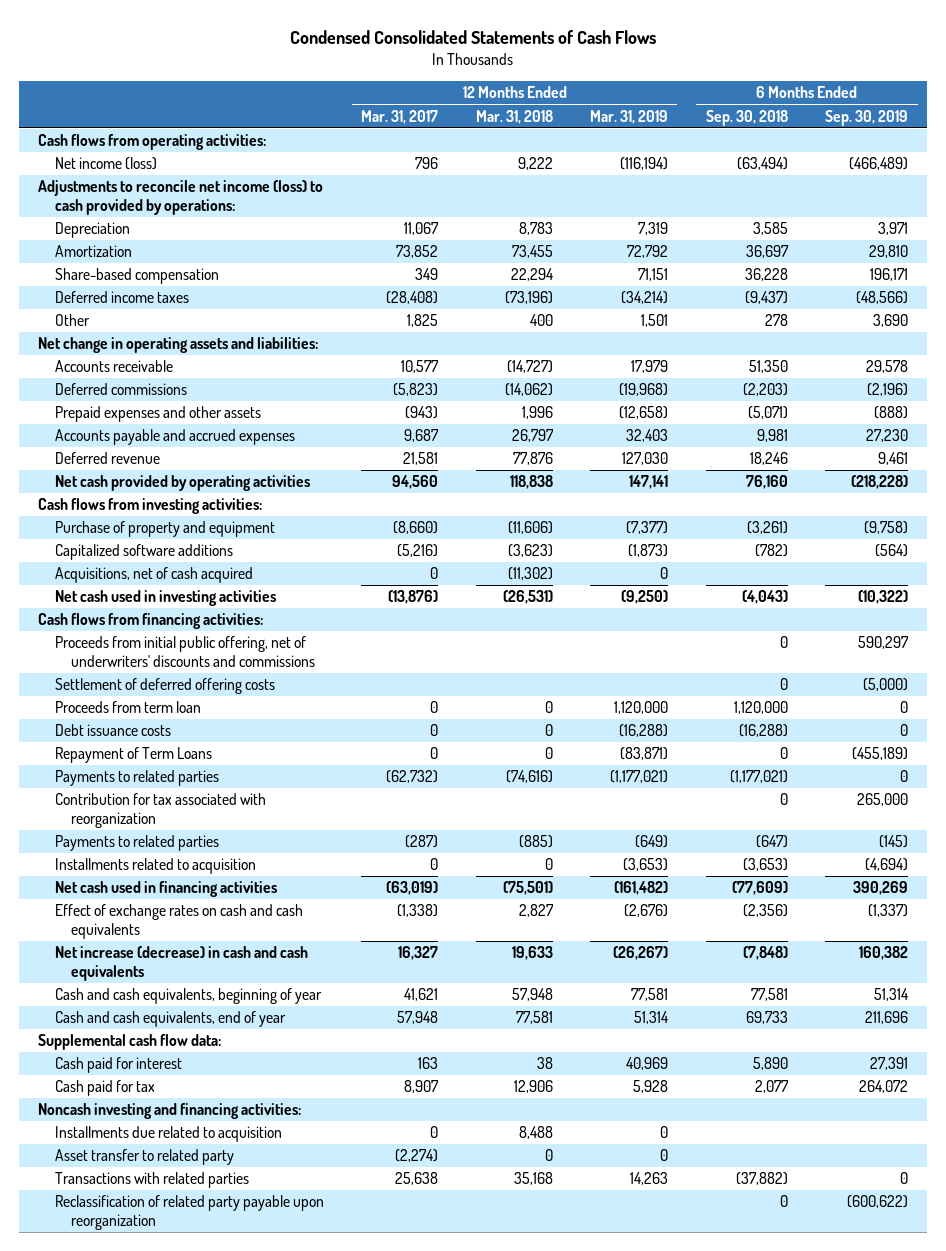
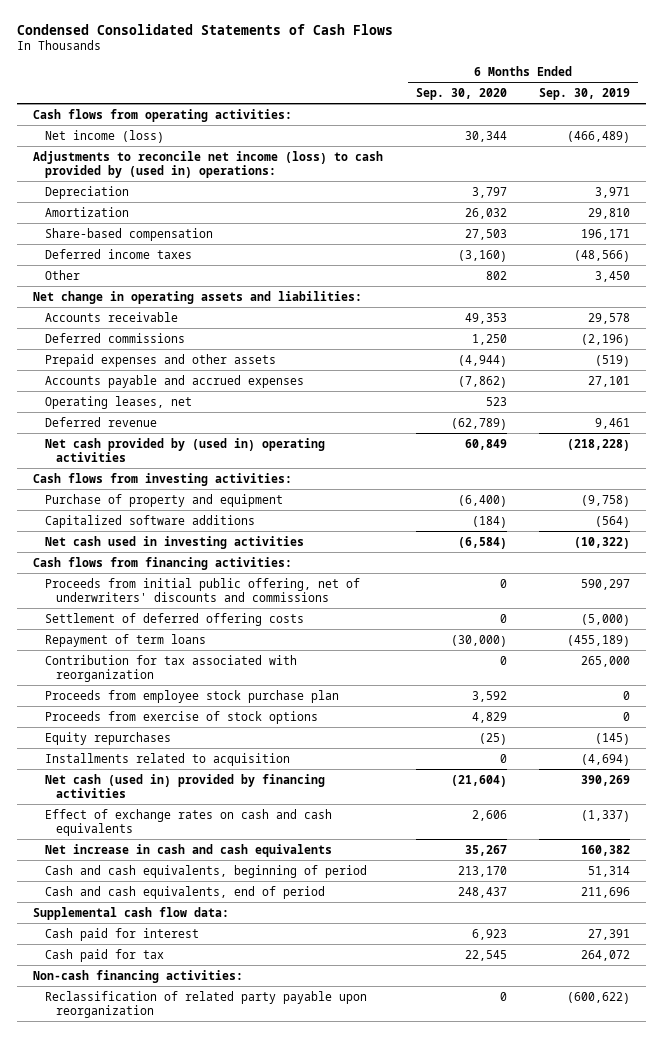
- | 12 Months Ended Mar. 31, 2017 | 12 Months Ended Mar. 31, 2018 | 12 Months Ended Mar. 31, 2019 | 6 Months Ended Sep. 30, 2018 | 6 Months Ended Sep. 30, 2019
+ | 6 Months Ended Sep. 30, 2020 | 6 Months Ended Sep. 30, 2019
- Adjustments to reconcile net income (loss) to cash provided by operations:
+ Adjustments to reconcile net income (loss) to cash provided by (used in) operations:
- Other | 1,825 | 400 | 1,501 | 278 | 3,690
+ Other | 802 | 3,450
- Prepaid expenses and other assets | (943) | 1,996 | (12,658) | (5,071) | (888)
- Accounts payable and accrued expenses | 9,687 | 26,797 | 32,403 | 9,981 | 27,230
+ Prepaid expenses and other assets | (4,944) | (519)
+ Accounts payable and accrued expenses | (7,862) | 27,101
+ Operating leases, net | 523 |
- Net cash provided by operating activities | 94,560 | 118,838 | 147,141 | 76,160 | (218,228)
+ Net cash provided by (used in) operating activities | 60,849 | (218,228)
- Acquisitions, net of cash acquired | 0 | (11,302) | 0 | |
- Proceeds from term loan | 0 | 0 | 1,120,000 | 1,120,000 | 0
- Debt issuance costs | 0 | 0 | (16,288) | (16,288) | 0
- Repayment of Term Loans | 0 | 0 | (83,871) | 0 | (455,189)
- Payments to related parties | (62,732) | (74,616) | (1,177,021) | (1,177,021) | 0
+ Repayment of term loans | (30,000) | (455,189)
- Payments to related parties | (287) | (885) | (649) | (647) | (145)
+ Proceeds from employee stock purchase plan | 3,592 | 0
+ Proceeds from exercise of stock options | 4,829 | 0
+ Equity repurchases | (25) | (145)
- Net cash used in financing activities | (63,019) | (75,501) | (161,482) | (77,609) | 390,269
+ Net cash (used in) provided by financing activities | (21,604) | 390,269
- Net increase (decrease) in cash and cash equivalents | 16,327 | 19,633 | (26,267) | (7,848) | 160,382
- Cash and cash equivalents, beginning of year | 41,621 | 57,948 | 77,581 | 77,581 | 51,314
- Cash and cash equivalents, end of year | 57,948 | 77,581 | 51,314 | 69,733 | 211,696
+ Net increase in cash and cash equivalents | 35,267 | 160,382
+ Cash and cash equivalents, beginning of period | 213,170 | 51,314
+ Cash and cash equivalents, end of period | 248,437 | 211,696
- Noncash investing and financing activities:
- Installments due related to acquisition | 0 | 8,488 | 0 | |
- Asset transfer to related party | (2,274) | 0 | 0 | |
- Transactions with related parties | 25,638 | 35,168 | 14,263 | (37,882) | 0
+ Non-cash financing activities:

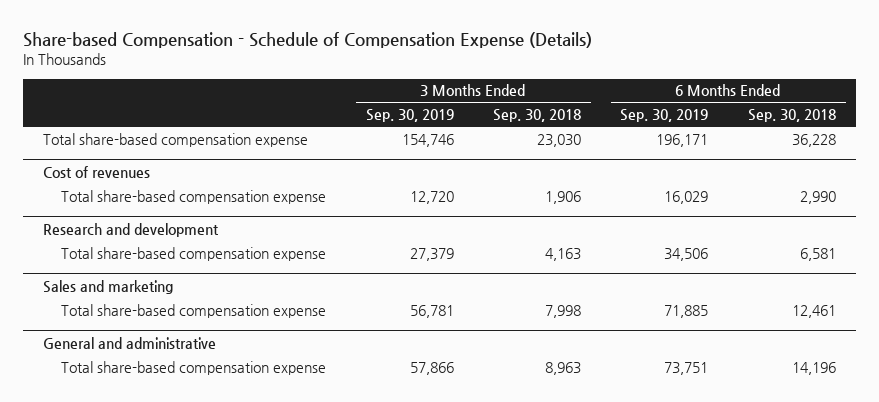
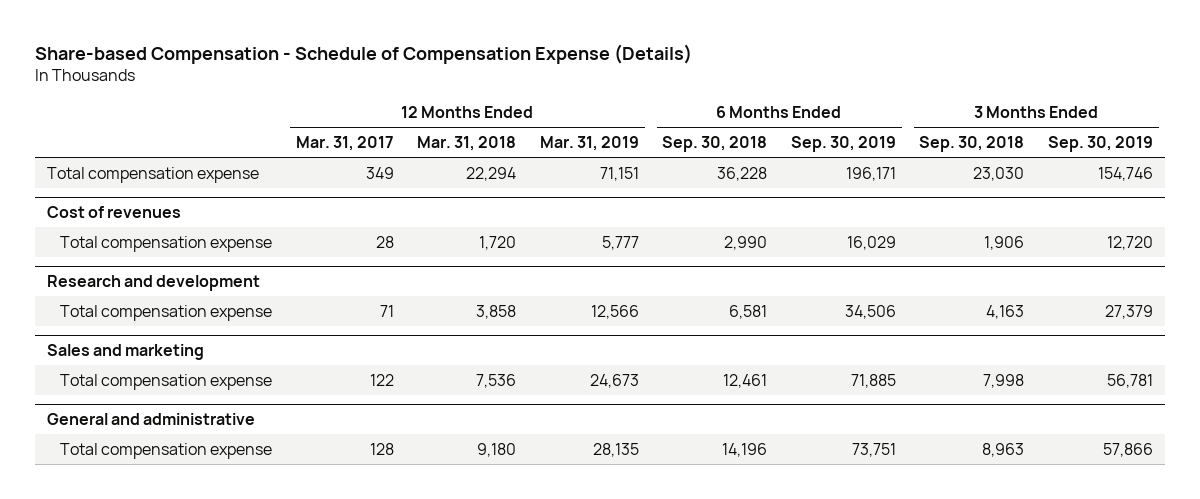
- | 3 Months Ended Sep. 30, 2019 | 3 Months Ended Sep. 30, 2018 | 6 Months Ended Sep. 30, 2019 | 6 Months Ended Sep. 30, 2018
+ | 12 Months Ended Mar. 31, 2017 | 12 Months Ended Mar. 31, 2018 | 12 Months Ended Mar. 31, 2019 | 6 Months Ended Sep. 30, 2018 | 6 Months Ended Sep. 30, 2019 | 3 Months Ended Sep. 30, 2018 | 3 Months Ended Sep. 30, 2019
- Total share-based compensation expense | 154,746 | 23,030 | 196,171 | 36,228
+ Total compensation expense | 349 | 22,294 | 71,151 | 36,228 | 196,171 | 23,030 | 154,746
@ Cost of revenues
- Total share-based compensation expense | 12,720 | 1,906 | 16,029 | 2,990
+ Total compensation expense | 28 | 1,720 | 5,777 | 2,990 | 16,029 | 1,906 | 12,720
@ Research and development
- Total share-based compensation expense | 27,379 | 4,163 | 34,506 | 6,581
+ Total compensation expense | 71 | 3,858 | 12,566 | 6,581 | 34,506 | 4,163 | 27,379
@ Sales and marketing
- Total share-based compensation expense | 56,781 | 7,998 | 71,885 | 12,461
+ Total compensation expense | 122 | 7,536 | 24,673 | 12,461 | 71,885 | 7,998 | 56,781
@ General and administrative
- Total share-based compensation expense | 57,866 | 8,963 | 73,751 | 14,196
+ Total compensation expense | 128 | 9,180 | 28,135 | 14,196 | 73,751 | 8,963 | 57,866

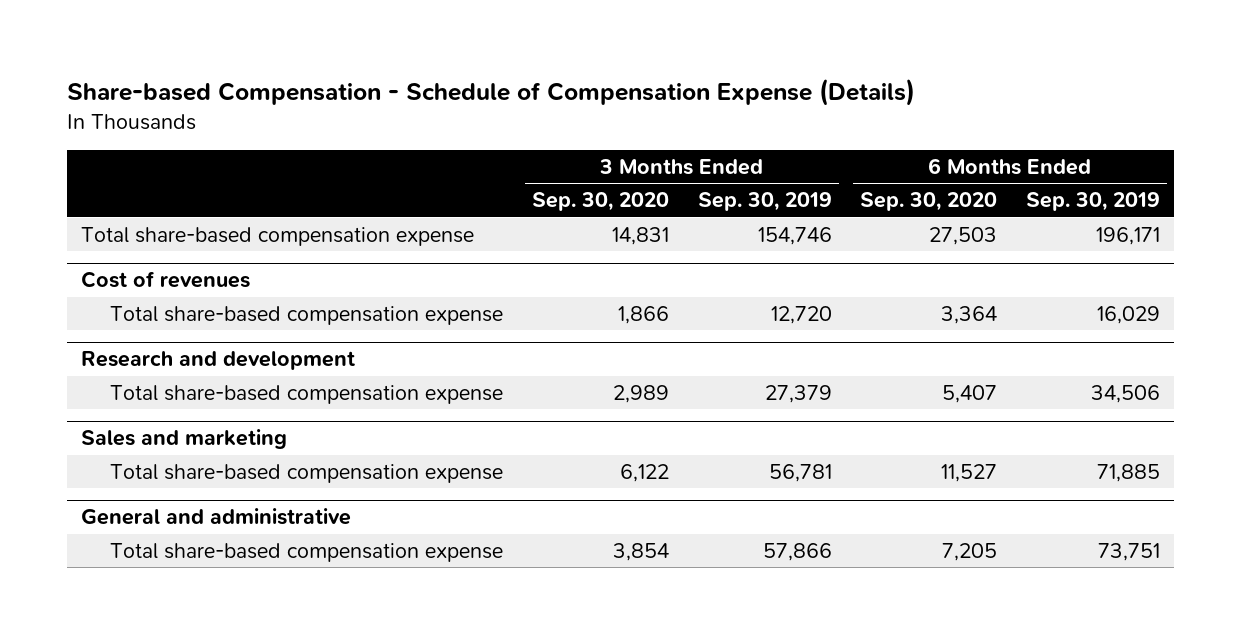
- | 12 Months Ended Mar. 31, 2017 | 12 Months Ended Mar. 31, 2018 | 12 Months Ended Mar. 31, 2019 | 6 Months Ended Sep. 30, 2018 | 6 Months Ended Sep. 30, 2019 | 3 Months Ended Sep. 30, 2018 | 3 Months Ended Sep. 30, 2019
+ | 3 Months Ended Sep. 30, 2020 | 3 Months Ended Sep. 30, 2019 | 6 Months Ended Sep. 30, 2020 | 6 Months Ended Sep. 30, 2019
- Total compensation expense | 349 | 22,294 | 71,151 | 36,228 | 196,171 | 23,030 | 154,746
+ Total share-based compensation expense | 14,831 | 154,746 | 27,503 | 196,171
@ Cost of revenues
- Total compensation expense | 28 | 1,720 | 5,777 | 2,990 | 16,029 | 1,906 | 12,720
+ Total share-based compensation expense | 1,866 | 12,720 | 3,364 | 16,029
@ Research and development
- Total compensation expense | 71 | 3,858 | 12,566 | 6,581 | 34,506 | 4,163 | 27,379
+ Total share-based compensation expense | 2,989 | 27,379 | 5,407 | 34,506
@ Sales and marketing
- Total compensation expense | 122 | 7,536 | 24,673 | 12,461 | 71,885 | 7,998 | 56,781
+ Total share-based compensation expense | 6,122 | 56,781 | 11,527 | 71,885
@ General and administrative
- Total compensation expense | 128 | 9,180 | 28,135 | 14,196 | 73,751 | 8,963 | 57,866
+ Total share-based compensation expense | 3,854 | 57,866 | 7,205 | 73,751

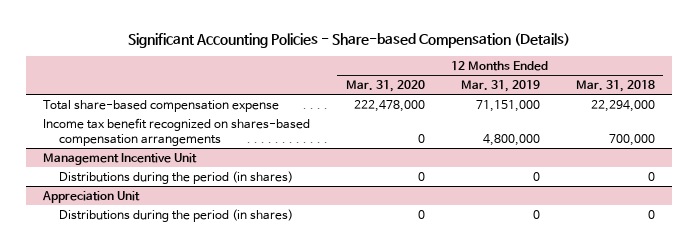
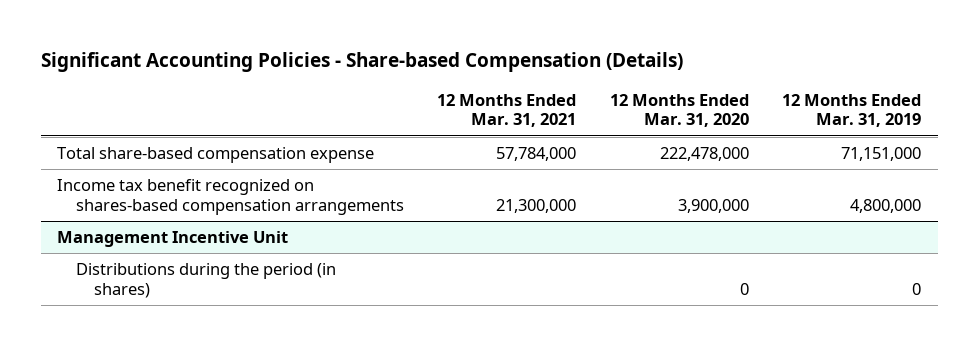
- | 12 Months Ended Mar. 31, 2020 | 12 Months Ended Mar. 31, 2019 | 12 Months Ended Mar. 31, 2018
+ | 12 Months Ended Mar. 31, 2021 | 12 Months Ended Mar. 31, 2020 | 12 Months Ended Mar. 31, 2019
- Income tax benefit recognized on shares-based compensation arrangements | 0 | 4,800,000 | 700,000
+ Income tax benefit recognized on shares-based compensation arrangements | 21,300,000 | 3,900,000 | 4,800,000
- Appreciation Unit
- Distributions during the period (in shares) | 0 | 0 | 0

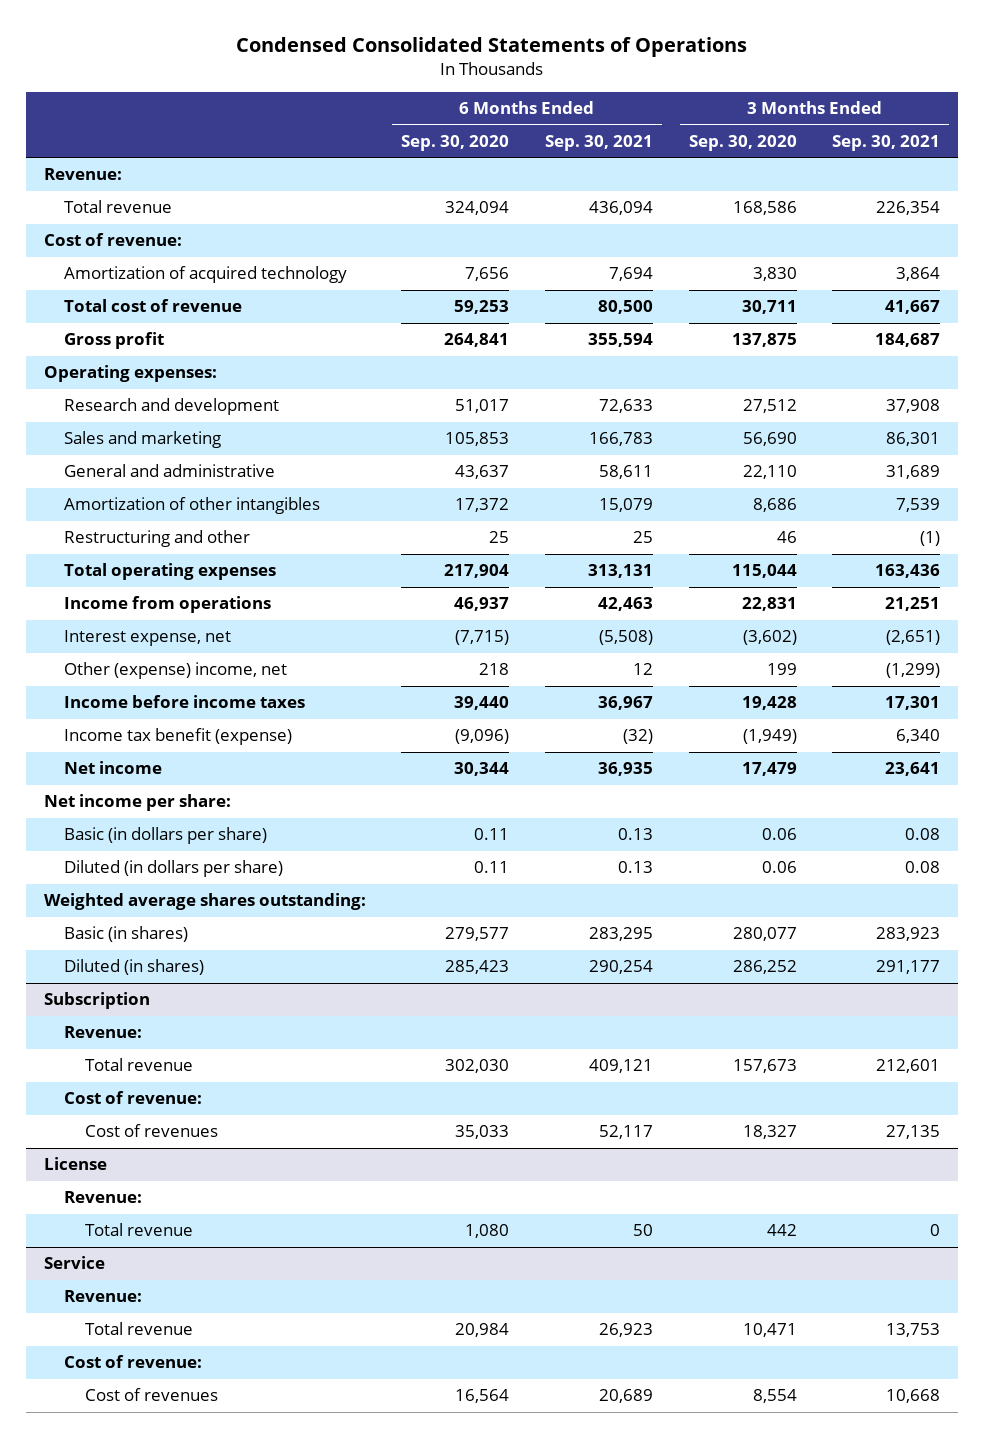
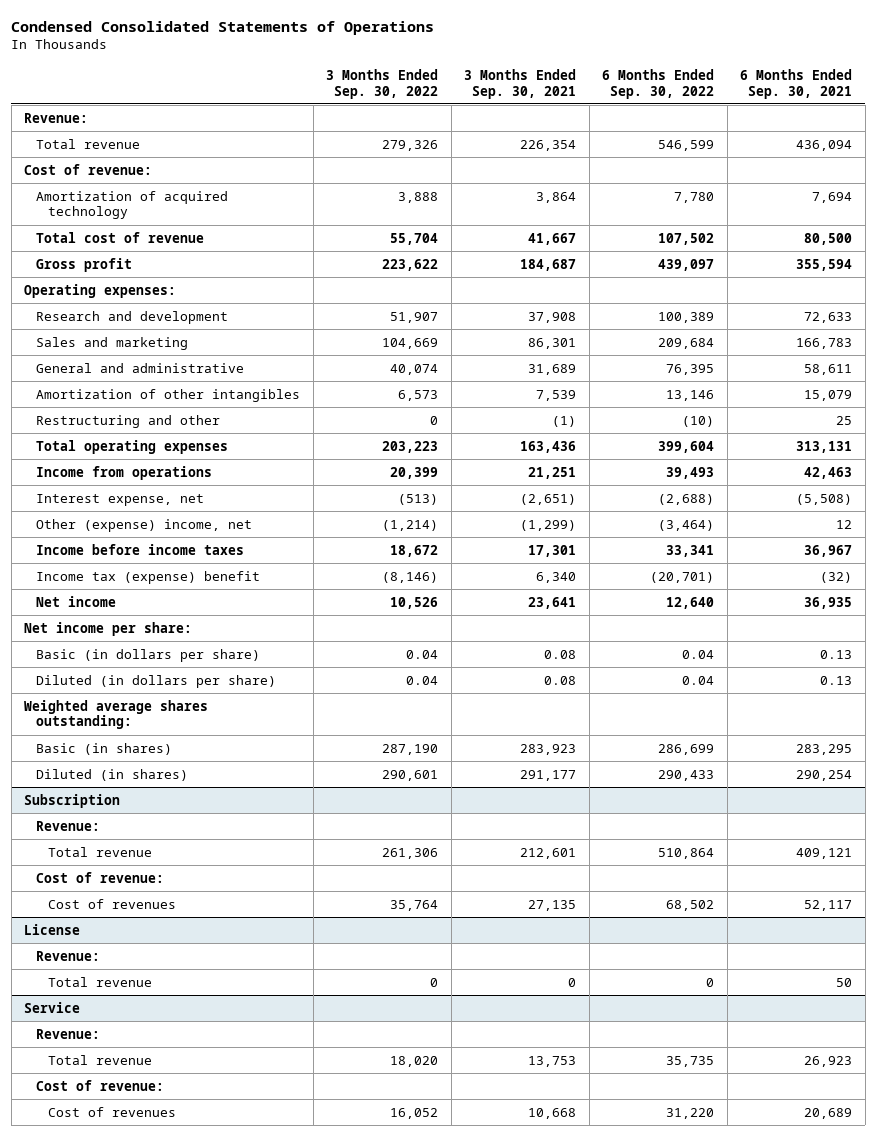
- | 6 Months Ended Sep. 30, 2020 | 6 Months Ended Sep. 30, 2021 | 3 Months Ended Sep. 30, 2020 | 3 Months Ended Sep. 30, 2021
+ | 3 Months Ended Sep. 30, 2022 | 3 Months Ended Sep. 30, 2021 | 6 Months Ended Sep. 30, 2022 | 6 Months Ended Sep. 30, 2021
- Income tax benefit (expense) | (9,096) | (32) | (1,949) | 6,340
+ Income tax (expense) benefit | (8,146) | 6,340 | (20,701) | (32)

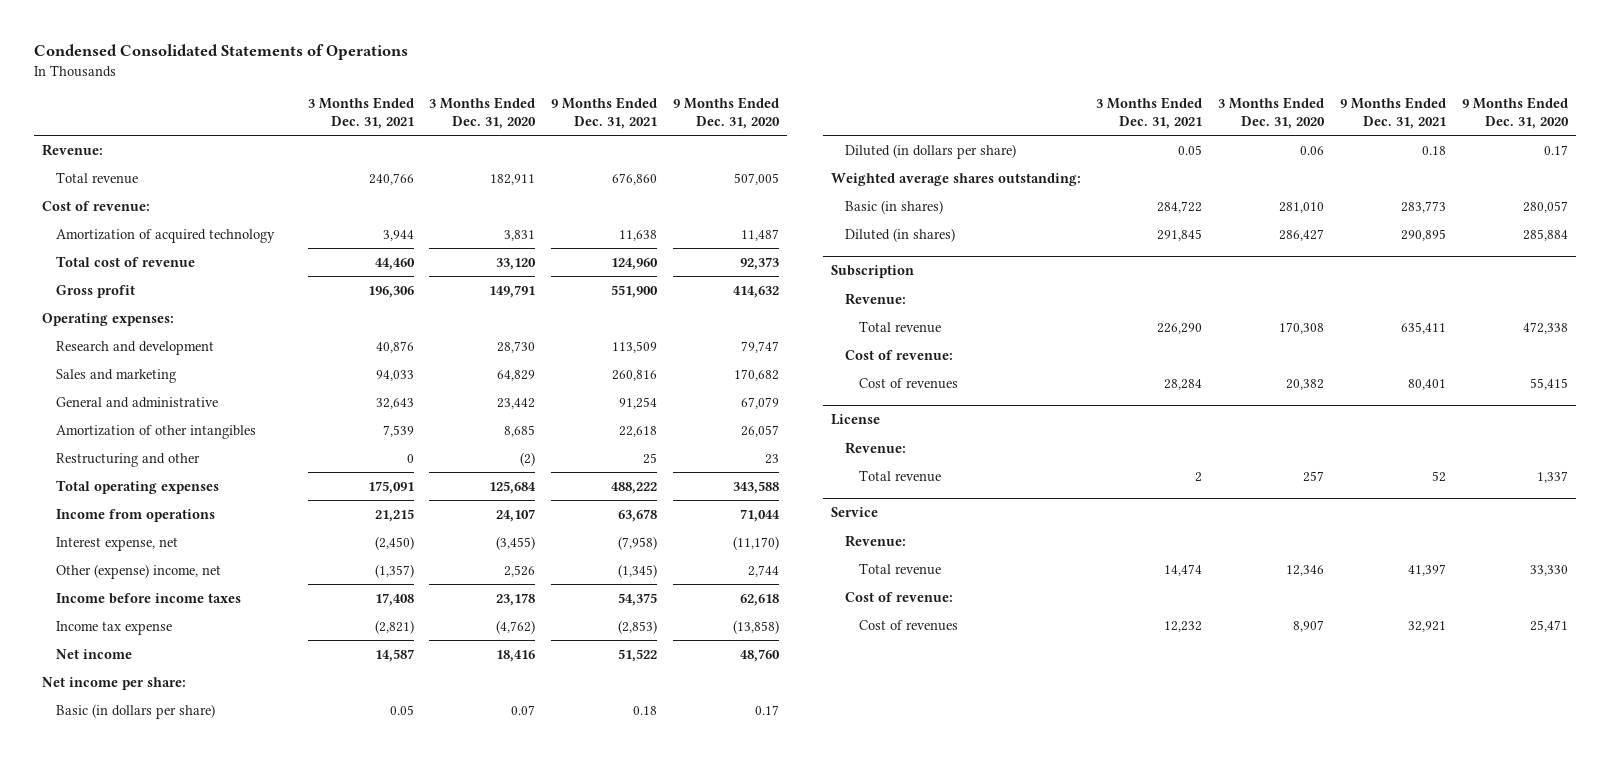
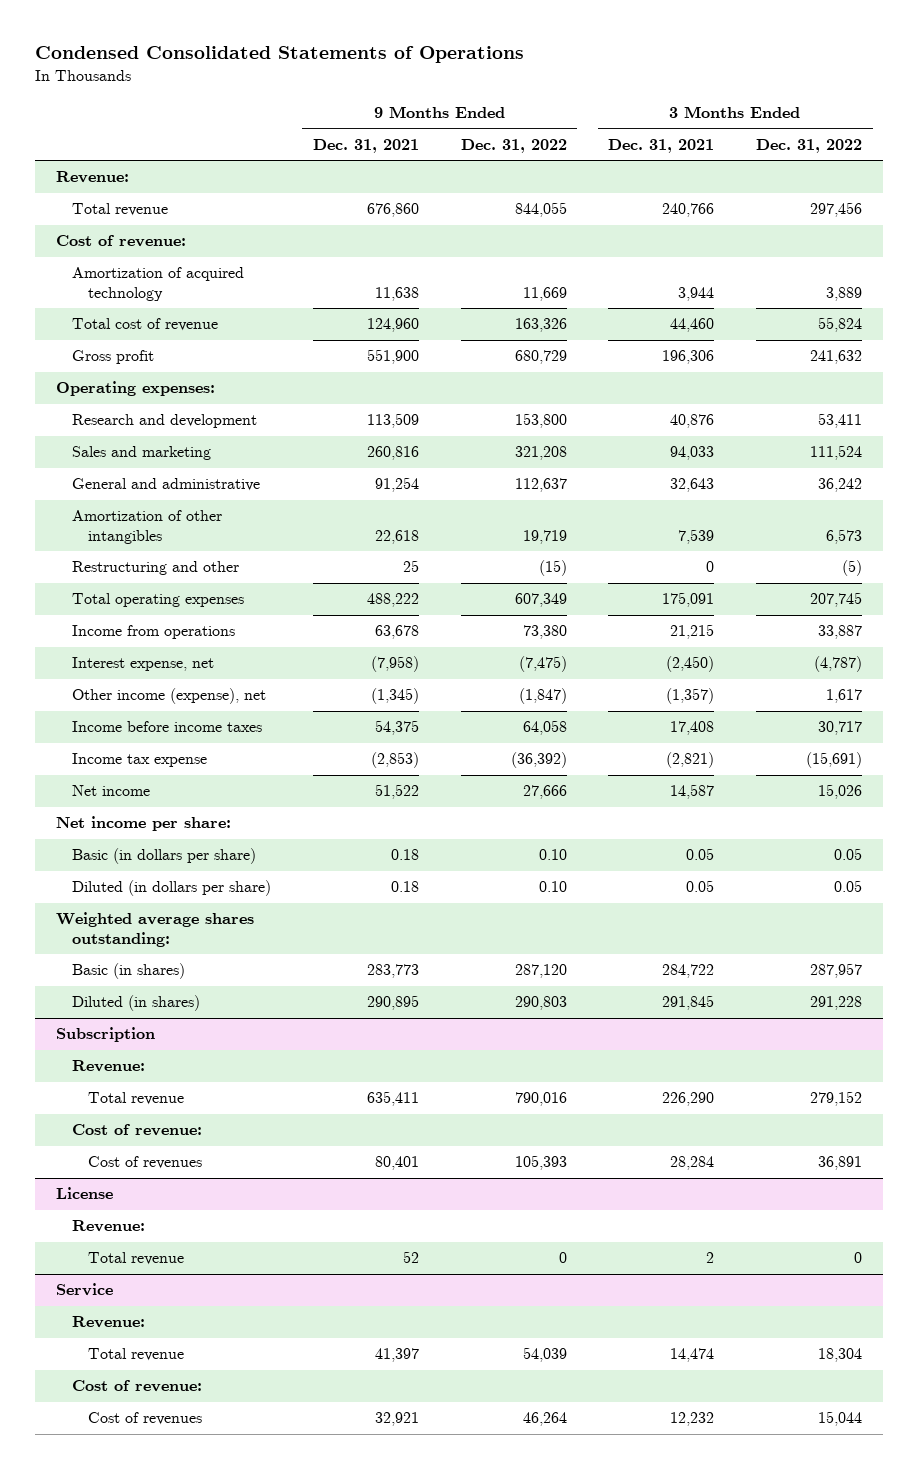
- | 3 Months Ended Dec. 31, 2021 | 3 Months Ended Dec. 31, 2020 | 9 Months Ended Dec. 31, 2021 | 9 Months Ended Dec. 31, 2020
+ | 9 Months Ended Dec. 31, 2021 | 9 Months Ended Dec. 31, 2022 | 3 Months Ended Dec. 31, 2021 | 3 Months Ended Dec. 31, 2022
- Other (expense) income, net | (1,357) | 2,526 | (1,345) | 2,744
+ Other income (expense), net | (1,345) | (1,847) | (1,357) | 1,617

